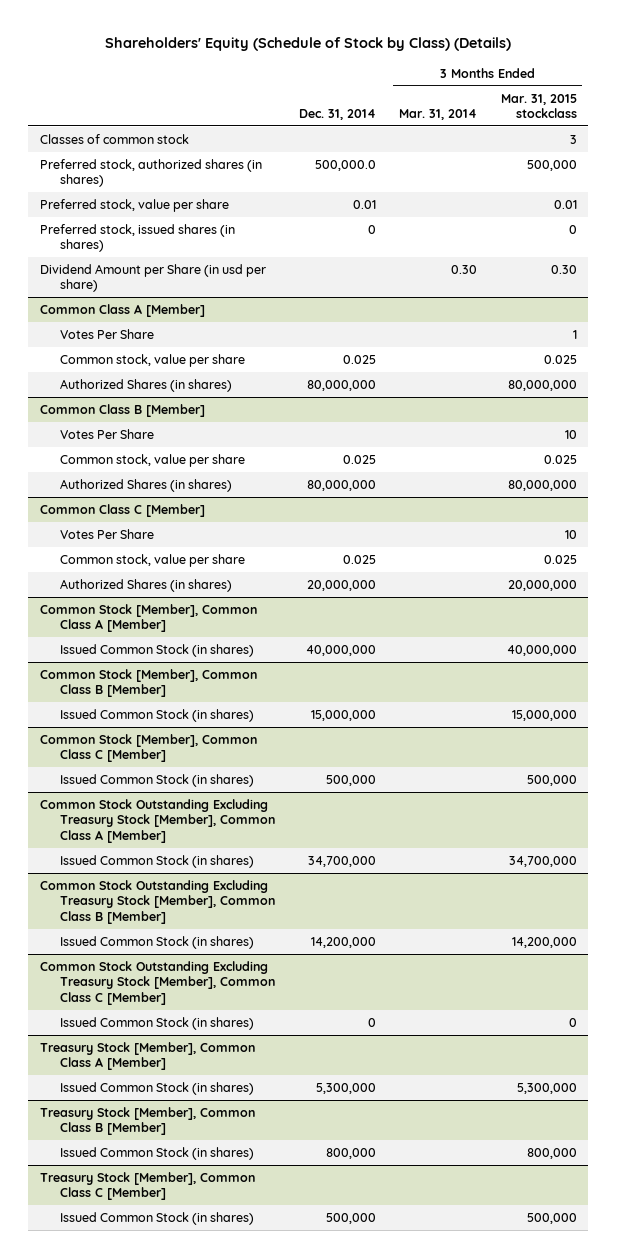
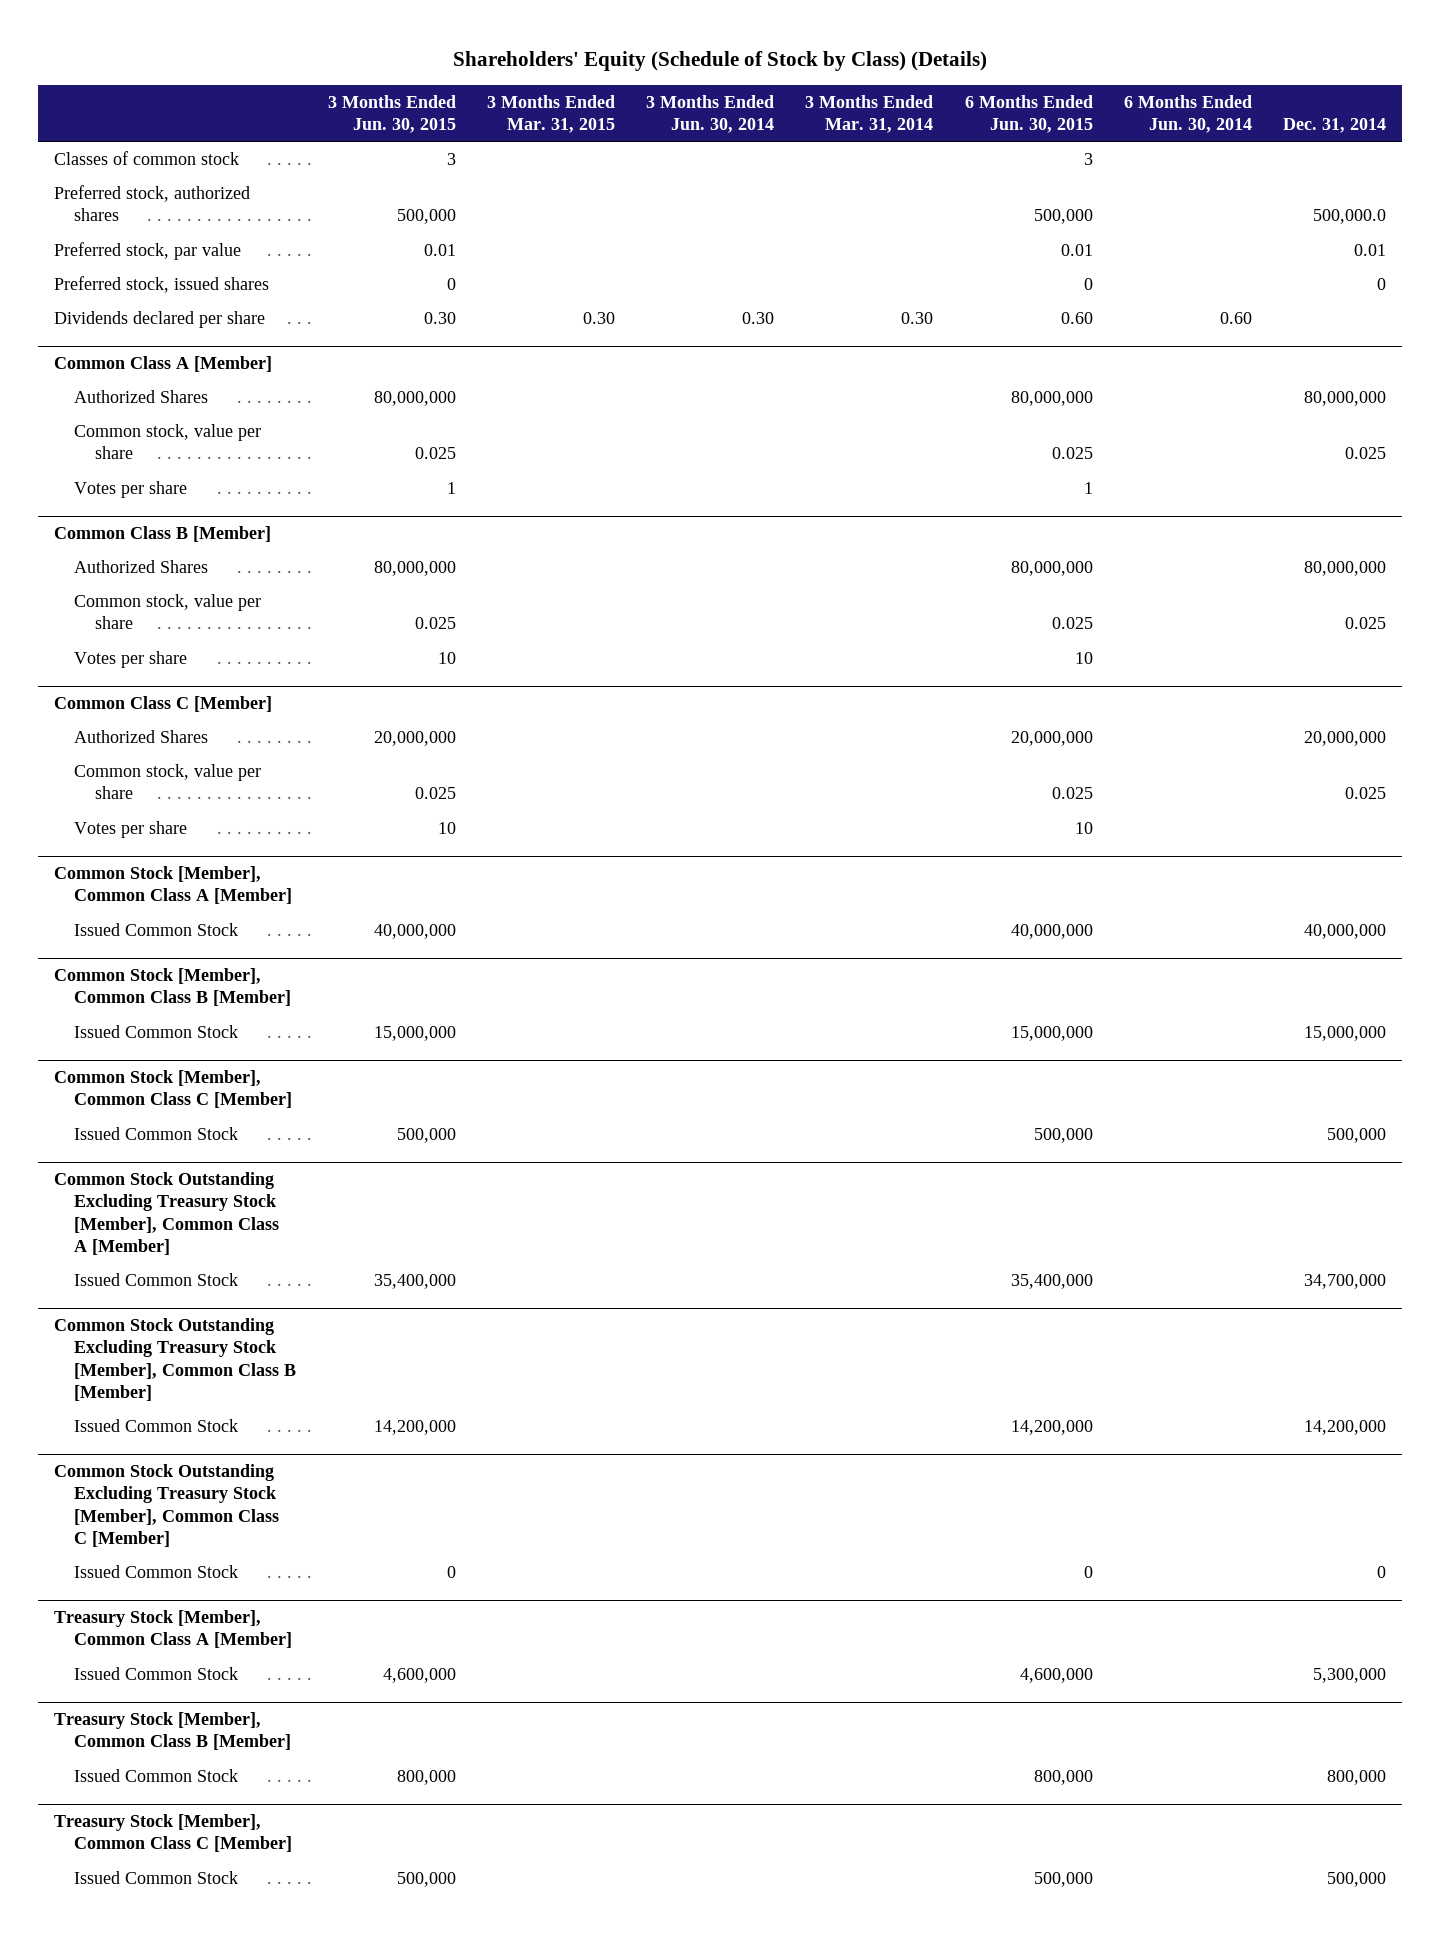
- | Dec. 31, 2014 | 3 Months Ended Mar. 31, 2014 | 3 Months Ended Mar. 31, 2015 stockclass
+ | 3 Months Ended Jun. 30, 2015 | 3 Months Ended Mar. 31, 2015 | 3 Months Ended Jun. 30, 2014 | 3 Months Ended Mar. 31, 2014 | 6 Months Ended Jun. 30, 2015 | 6 Months Ended Jun. 30, 2014 | Dec. 31, 2014
- Preferred stock, authorized shares (in shares) | 500,000.0 | | 500,000
- Preferred stock, value per share | 0.01 | | 0.01
- Preferred stock, issued shares (in shares) | 0 | | 0
- Dividend Amount per Share (in usd per share) | | 0.30 | 0.30
+ Preferred stock, authorized shares | 500,000 | | | | 500,000 | | 500,000.0
+ Preferred stock, par value | 0.01 | | | | 0.01 | | 0.01
+ Preferred stock, issued shares | 0 | | | | 0 | | 0
+ Dividends declared per share | 0.30 | 0.30 | 0.30 | 0.30 | 0.60 | 0.60 |
@ Common Class A [Member]
- Votes Per Share | | | 1
+ Authorized Shares | 80,000,000 | | | | 80,000,000 | | 80,000,000
- Authorized Shares (in shares) | 80,000,000 | | 80,000,000
+ Votes per share | 1 | | | | 1 | |
@ Common Class B [Member]
- Votes Per Share | | | 10
+ Authorized Shares | 80,000,000 | | | | 80,000,000 | | 80,000,000
- Authorized Shares (in shares) | 80,000,000 | | 80,000,000
+ Votes per share | 10 | | | | 10 | |
@ Common Class C [Member]
- Votes Per Share | | | 10
+ Authorized Shares | 20,000,000 | | | | 20,000,000 | | 20,000,000
- Authorized Shares (in shares) | 20,000,000 | | 20,000,000
+ Votes per share | 10 | | | | 10 | |
@ Common Stock [Member], Common Class A [Member]
- Issued Common Stock (in shares) | 40,000,000 | | 40,000,000
+ Issued Common Stock | 40,000,000 | | | | 40,000,000 | | 40,000,000
@ Common Stock [Member], Common Class B [Member]
- Issued Common Stock (in shares) | 15,000,000 | | 15,000,000
+ Issued Common Stock | 15,000,000 | | | | 15,000,000 | | 15,000,000
@ Common Stock [Member], Common Class C [Member]
- Issued Common Stock (in shares) | 500,000 | | 500,000
+ Issued Common Stock | 500,000 | | | | 500,000 | | 500,000
@ Common Stock Outstanding Excluding Treasury Stock [Member], Common Class A [Member]
- Issued Common Stock (in shares) | 34,700,000 | | 34,700,000
+ Issued Common Stock | 35,400,000 | | | | 35,400,000 | | 34,700,000
@ Common Stock Outstanding Excluding Treasury Stock [Member], Common Class B [Member]
- Issued Common Stock (in shares) | 14,200,000 | | 14,200,000
+ Issued Common Stock | 14,200,000 | | | | 14,200,000 | | 14,200,000
@ Common Stock Outstanding Excluding Treasury Stock [Member], Common Class C [Member]
- Issued Common Stock (in shares) | 0 | | 0
+ Issued Common Stock | 0 | | | | 0 | | 0
@ Treasury Stock [Member], Common Class A [Member]
- Issued Common Stock (in shares) | 5,300,000 | | 5,300,000
+ Issued Common Stock | 4,600,000 | | | | 4,600,000 | | 5,300,000
@ Treasury Stock [Member], Common Class B [Member]
- Issued Common Stock (in shares) | 800,000 | | 800,000
+ Issued Common Stock | 800,000 | | | | 800,000 | | 800,000
@ Treasury Stock [Member], Common Class C [Member]
- Issued Common Stock (in shares) | 500,000 | | 500,000
+ Issued Common Stock | 500,000 | | | | 500,000 | | 500,000

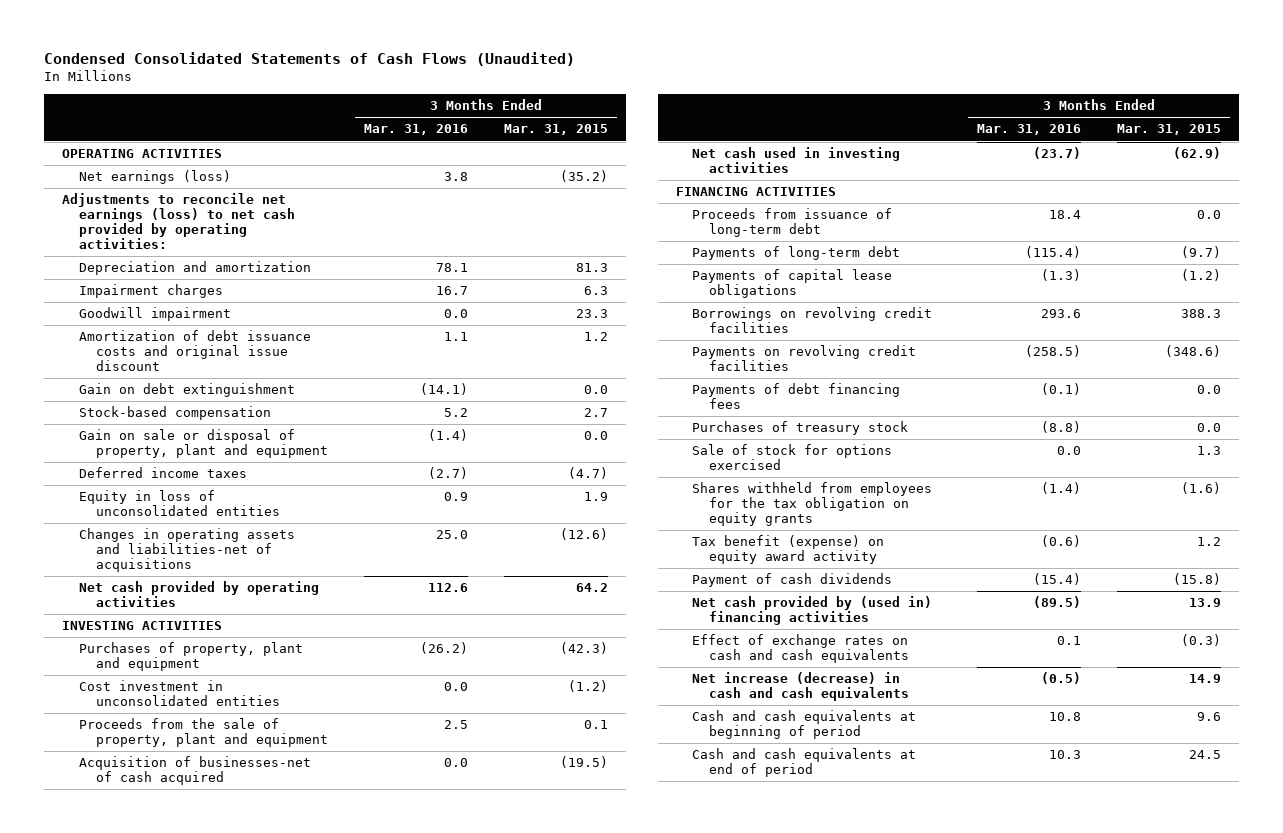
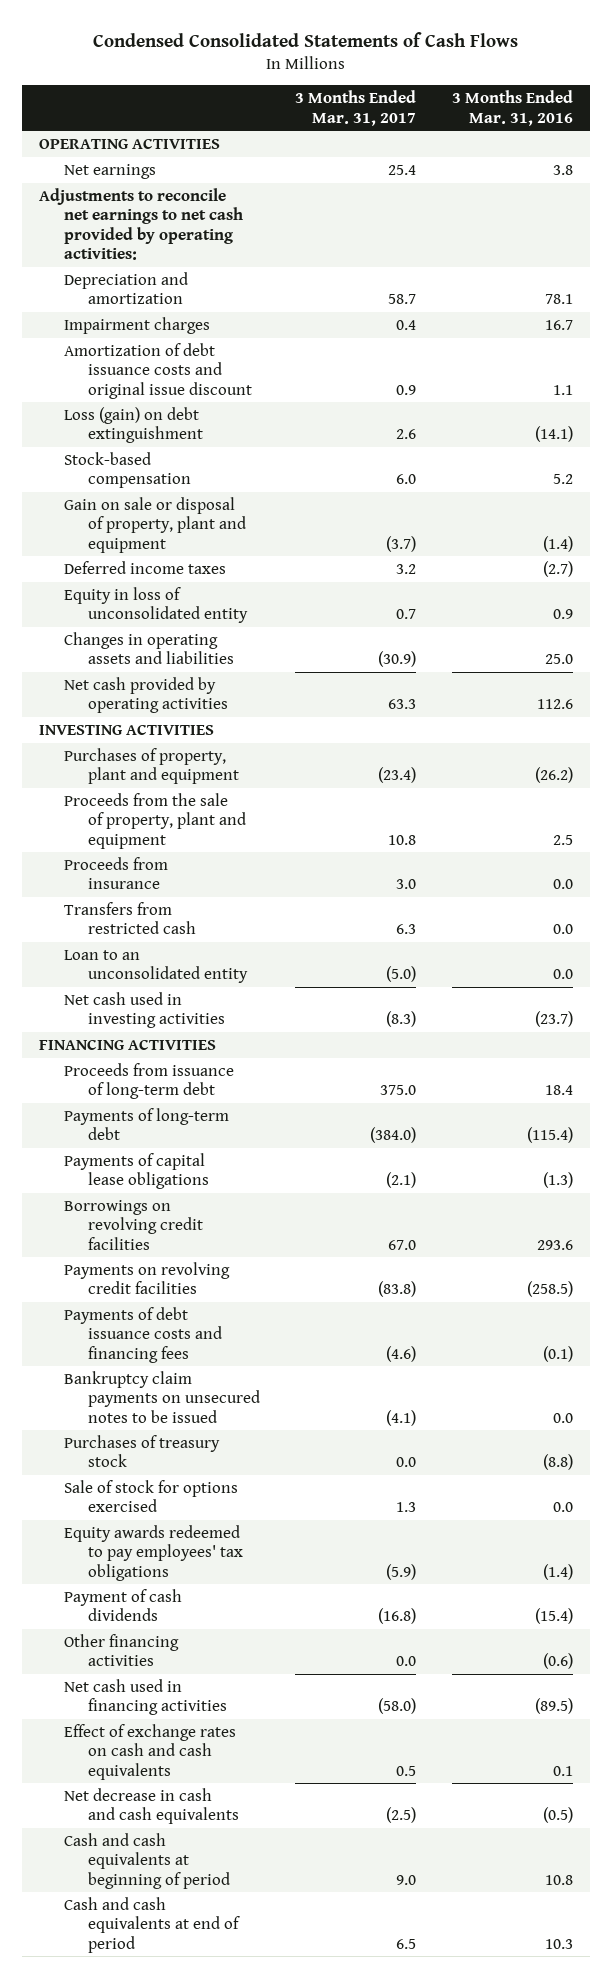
- Condensed Consolidated Statements of Cash Flows (Unaudited)
+ Condensed Consolidated Statements of Cash Flows
- | 3 Months Ended Mar. 31, 2016 | 3 Months Ended Mar. 31, 2015
+ | 3 Months Ended Mar. 31, 2017 | 3 Months Ended Mar. 31, 2016
- Net earnings (loss) | 3.8 | (35.2)
- Adjustments to reconcile net earnings (loss) to net cash provided by operating activities:
+ Net earnings | 25.4 | 3.8
+ Adjustments to reconcile net earnings to net cash provided by operating activities:
- Goodwill impairment | 0.0 | 23.3
- Gain on debt extinguishment | (14.1) | 0.0
+ Loss (gain) on debt extinguishment | 2.6 | (14.1)
- Equity in loss of unconsolidated entities | 0.9 | 1.9
- Changes in operating assets and liabilities-net of acquisitions | 25.0 | (12.6)
+ Equity in loss of unconsolidated entity | 0.7 | 0.9
+ Changes in operating assets and liabilities | (30.9) | 25.0
- Cost investment in unconsolidated entities | 0.0 | (1.2)
- Acquisition of businesses-net of cash acquired | 0.0 | (19.5)
+ Proceeds from insurance | 3.0 | 0.0
+ Transfers from restricted cash | 6.3 | 0.0
+ Loan to an unconsolidated entity | (5.0) | 0.0
- Payments of debt financing fees | (0.1) | 0.0
+ Payments of debt issuance costs and financing fees | (4.6) | (0.1)
+ Bankruptcy claim payments on unsecured notes to be issued | (4.1) | 0.0
- Shares withheld from employees for the tax obligation on equity grants | (1.4) | (1.6)
- Tax benefit (expense) on equity award activity | (0.6) | 1.2
+ Equity awards redeemed to pay employees' tax obligations | (5.9) | (1.4)
- Net cash provided by (used in) financing activities | (89.5) | 13.9
+ Other financing activities | 0.0 | (0.6)
+ Net cash used in financing activities | (58.0) | (89.5)
- Net increase (decrease) in cash and cash equivalents | (0.5) | 14.9
+ Net decrease in cash and cash equivalents | (2.5) | (0.5)

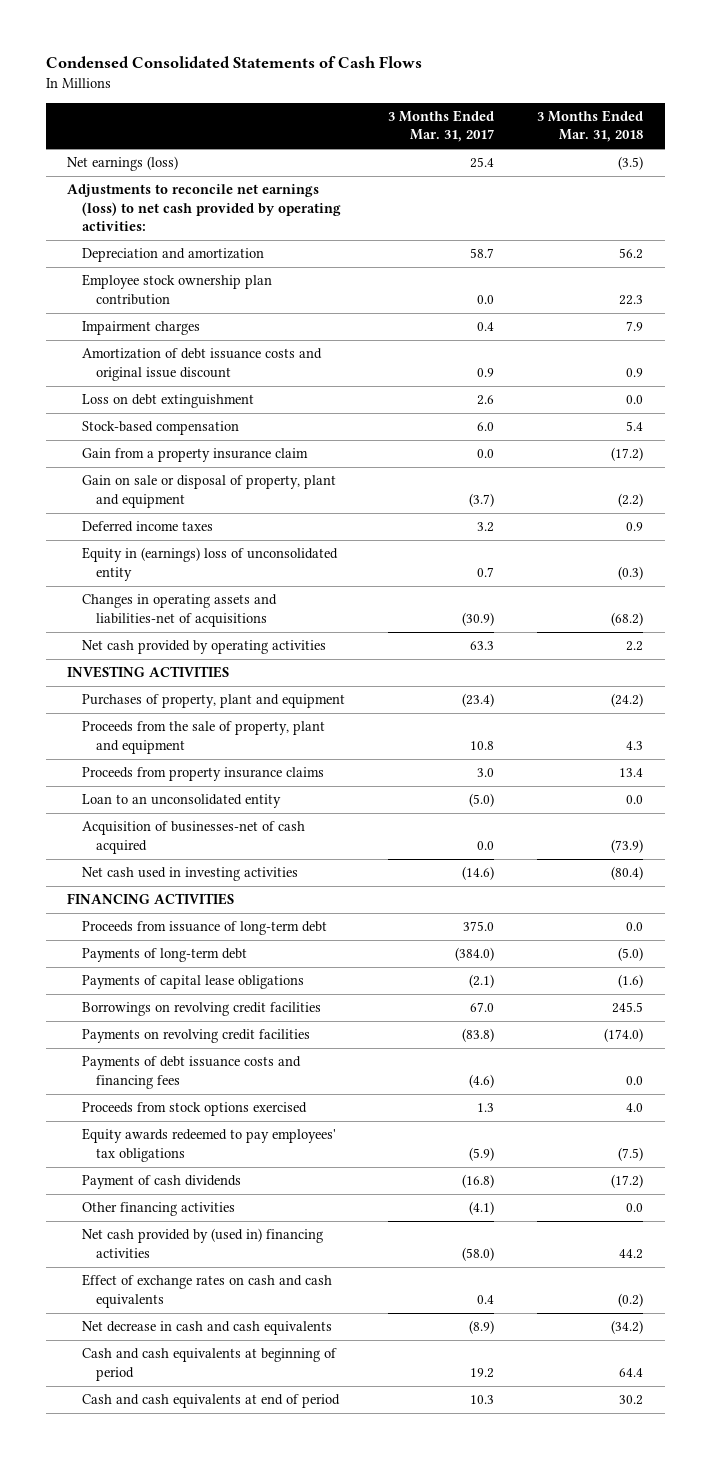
- | 3 Months Ended Mar. 31, 2017 | 3 Months Ended Mar. 31, 2016
+ | 3 Months Ended Mar. 31, 2017 | 3 Months Ended Mar. 31, 2018
- OPERATING ACTIVITIES
- Net earnings | 25.4 | 3.8
- Adjustments to reconcile net earnings to net cash provided by operating activities:
+ Net earnings (loss) | 25.4 | (3.5)
+ Adjustments to reconcile net earnings (loss) to net cash provided by operating activities:
+ Employee stock ownership plan contribution | 0.0 | 22.3
- Loss (gain) on debt extinguishment | 2.6 | (14.1)
+ Loss on debt extinguishment | 2.6 | 0.0
+ Gain from a property insurance claim | 0.0 | (17.2)
- Equity in loss of unconsolidated entity | 0.7 | 0.9
- Changes in operating assets and liabilities | (30.9) | 25.0
+ Equity in (earnings) loss of unconsolidated entity | 0.7 | (0.3)
+ Changes in operating assets and liabilities-net of acquisitions | (30.9) | (68.2)
- Proceeds from insurance | 3.0 | 0.0
- Transfers from restricted cash | 6.3 | 0.0
+ Proceeds from property insurance claims | 3.0 | 13.4
- Net cash used in investing activities | (8.3) | (23.7)
+ Acquisition of businesses-net of cash acquired | 0.0 | (73.9)
+ Net cash used in investing activities | (14.6) | (80.4)
- Bankruptcy claim payments on unsecured notes to be issued | (4.1) | 0.0
- Purchases of treasury stock | 0.0 | (8.8)
- Sale of stock for options exercised | 1.3 | 0.0
+ Proceeds from stock options exercised | 1.3 | 4.0
- Other financing activities | 0.0 | (0.6)
- Net cash used in financing activities | (58.0) | (89.5)
- Effect of exchange rates on cash and cash equivalents | 0.5 | 0.1
- Net decrease in cash and cash equivalents | (2.5) | (0.5)
- Cash and cash equivalents at beginning of period | 9.0 | 10.8
- Cash and cash equivalents at end of period | 6.5 | 10.3
+ Other financing activities | (4.1) | 0.0
+ Net cash provided by (used in) financing activities | (58.0) | 44.2
+ Effect of exchange rates on cash and cash equivalents | 0.4 | (0.2)
+ Net decrease in cash and cash equivalents | (8.9) | (34.2)
+ Cash and cash equivalents at beginning of period | 19.2 | 64.4
+ Cash and cash equivalents at end of period | 10.3 | 30.2

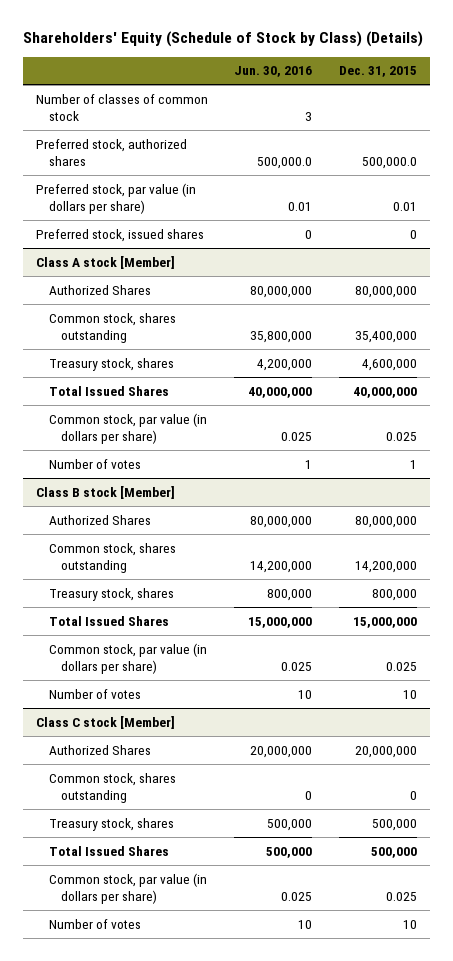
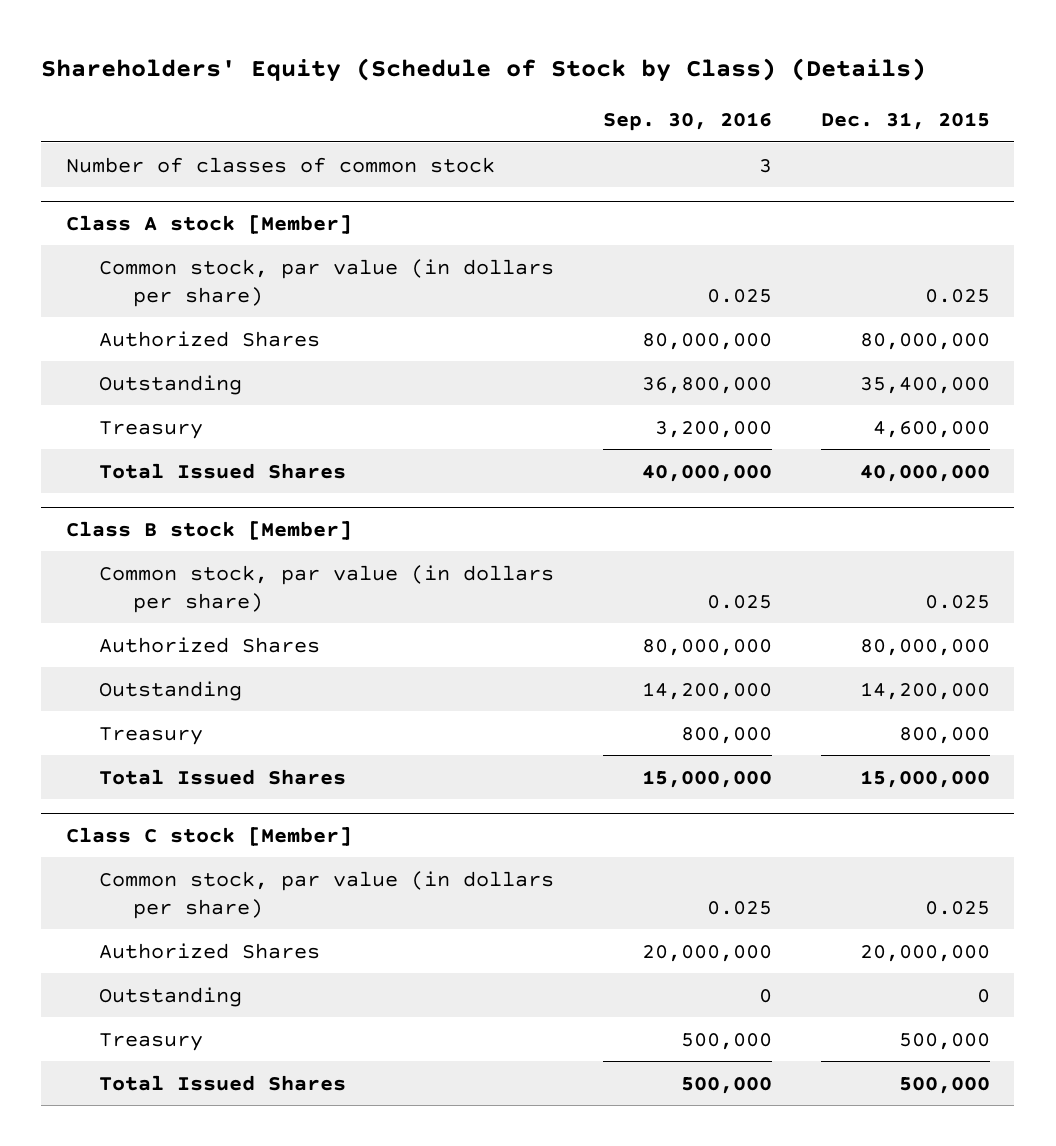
- | Jun. 30, 2016 | Dec. 31, 2015
+ | Sep. 30, 2016 | Dec. 31, 2015
- Preferred stock, authorized shares | 500,000.0 | 500,000.0
- Preferred stock, par value (in dollars per share) | 0.01 | 0.01
- Preferred stock, issued shares | 0 | 0
@ Class A stock [Member]
moved up: Common stock, par value (in dollars per share) | 0.025 | 0.025
- Common stock, shares outstanding | 35,800,000 | 35,400,000
- Treasury stock, shares | 4,200,000 | 4,600,000
+ Outstanding | 36,800,000 | 35,400,000
+ Treasury | 3,200,000 | 4,600,000
- Number of votes | 1 | 1
@ Class B stock [Member]
moved up: Common stock, par value (in dollars per share) | 0.025 | 0.025
- Common stock, shares outstanding | 14,200,000 | 14,200,000
- Treasury stock, shares | 800,000 | 800,000
+ Outstanding | 14,200,000 | 14,200,000
+ Treasury | 800,000 | 800,000
- Number of votes | 10 | 10
@ Class C stock [Member]
moved up: Common stock, par value (in dollars per share) | 0.025 | 0.025
- Common stock, shares outstanding | 0 | 0
- Treasury stock, shares | 500,000 | 500,000
+ Outstanding | 0 | 0
+ Treasury | 500,000 | 500,000
- Number of votes | 10 | 10

